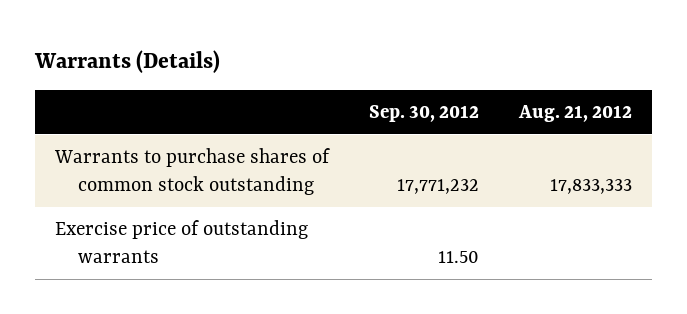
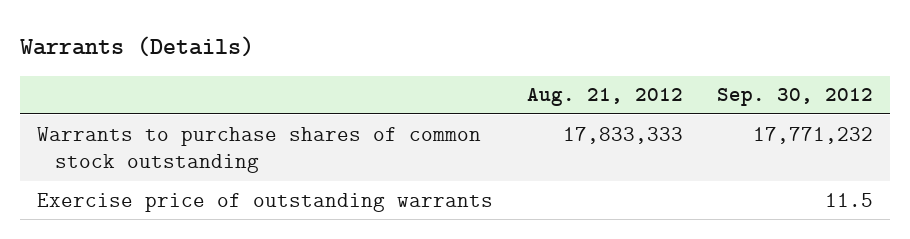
- | Sep. 30, 2012 | Aug. 21, 2012
+ | Aug. 21, 2012 | Sep. 30, 2012
- Exercise price of outstanding warrants | 11.50 |
+ Exercise price of outstanding warrants | | 11.5

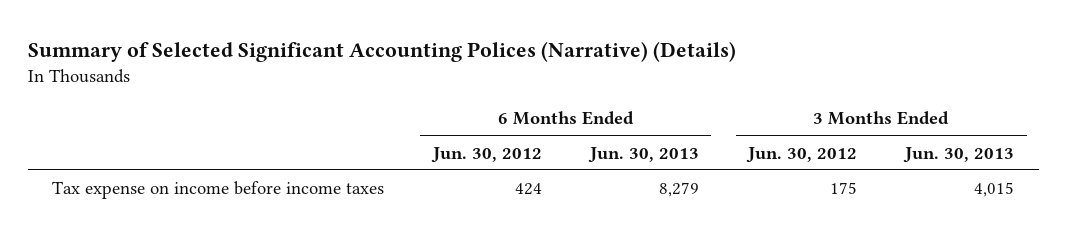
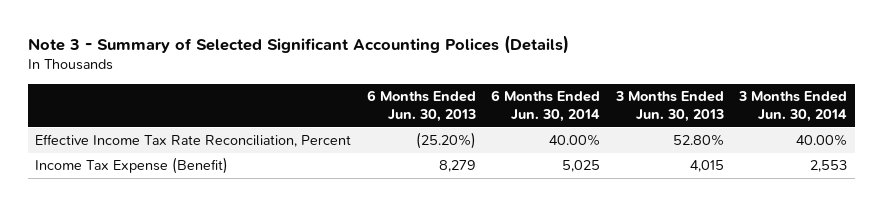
- Summary of Selected Significant Accounting Polices (Narrative) (Details)
+ Note 3 - Summary of Selected Significant Accounting Polices (Details)
- | 6 Months Ended Jun. 30, 2012 | 6 Months Ended Jun. 30, 2013 | 3 Months Ended Jun. 30, 2012 | 3 Months Ended Jun. 30, 2013
+ | 6 Months Ended Jun. 30, 2013 | 6 Months Ended Jun. 30, 2014 | 3 Months Ended Jun. 30, 2013 | 3 Months Ended Jun. 30, 2014
- Tax expense on income before income taxes | 424 | 8,279 | 175 | 4,015
+ Effective Income Tax Rate Reconciliation, Percent | (25.20%) | 40.00% | 52.80% | 40.00%
+ Income Tax Expense (Benefit) | 8,279 | 5,025 | 4,015 | 2,553

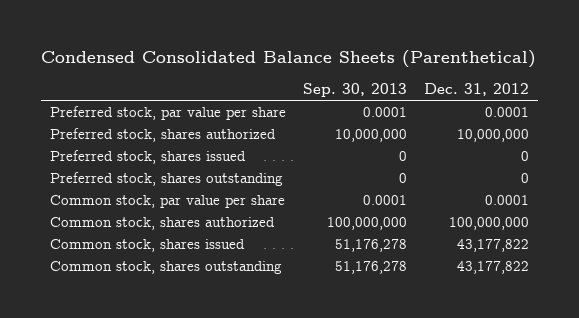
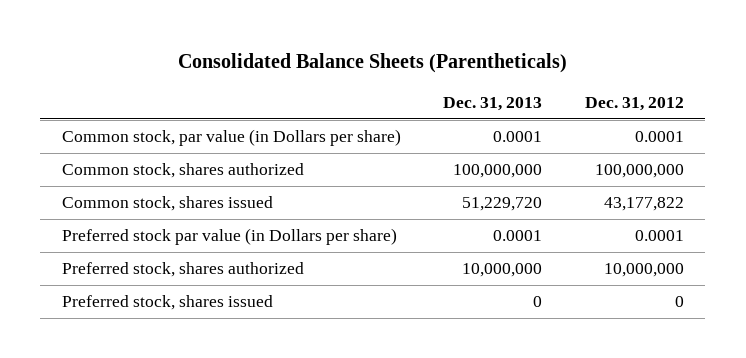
- Condensed Consolidated Balance Sheets (Parenthetical)
+ Consolidated Balance Sheets (Parentheticals)
- | Sep. 30, 2013 | Dec. 31, 2012
+ | Dec. 31, 2013 | Dec. 31, 2012
- Preferred stock, par value per share | 0.0001 | 0.0001
- Preferred stock, shares outstanding | 0 | 0
- Common stock, par value per share | 0.0001 | 0.0001
+ Common stock, par value (in Dollars per share) | 0.0001 | 0.0001
- Common stock, shares outstanding | 51,176,278 | 43,177,822
+ Preferred stock par value (in Dollars per share) | 0.0001 | 0.0001
moved down: Preferred stock, shares authorized | 10,000,000 | 10,000,000
moved down: Preferred stock, shares issued | 0 | 0

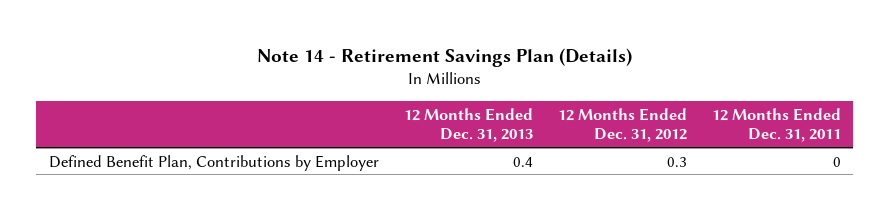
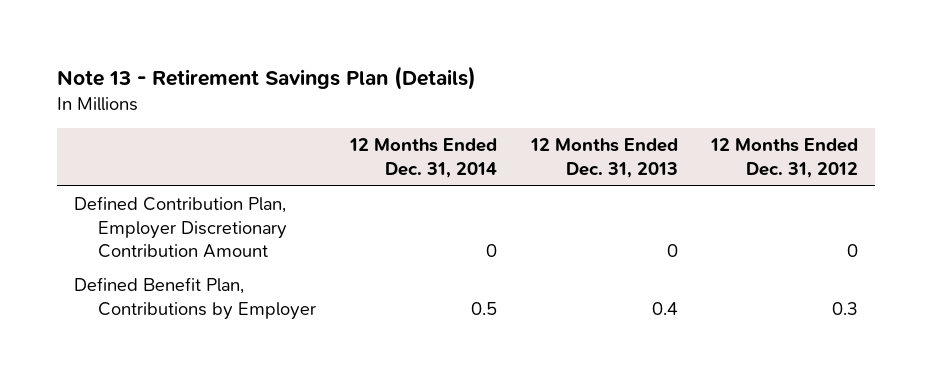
- Note 14 - Retirement Savings Plan (Details)
+ Note 13 - Retirement Savings Plan (Details)
- | 12 Months Ended Dec. 31, 2013 | 12 Months Ended Dec. 31, 2012 | 12 Months Ended Dec. 31, 2011
+ | 12 Months Ended Dec. 31, 2014 | 12 Months Ended Dec. 31, 2013 | 12 Months Ended Dec. 31, 2012
+ Defined Contribution Plan, Employer Discretionary Contribution Amount | 0 | 0 | 0

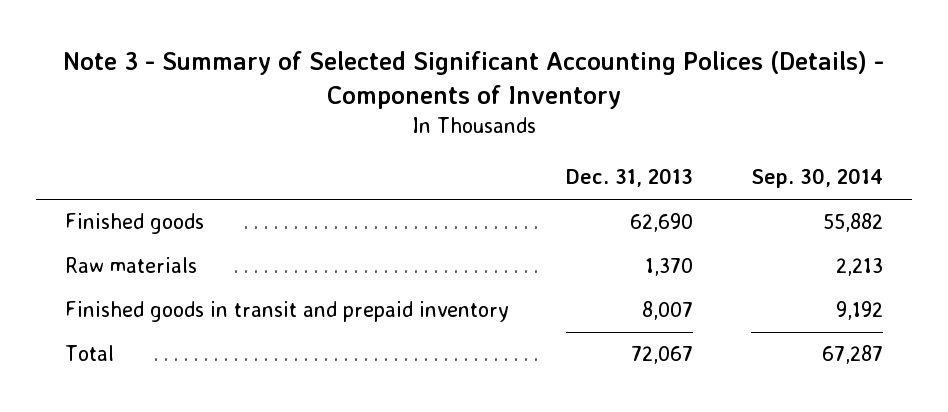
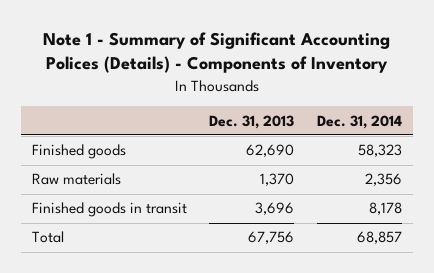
- Note 3 - Summary of Selected Significant Accounting Polices (Details) - Components of Inventory
+ Note 1 - Summary of Significant Accounting Polices (Details) - Components of Inventory
- | Dec. 31, 2013 | Sep. 30, 2014
+ | Dec. 31, 2013 | Dec. 31, 2014
- Finished goods in transit and prepaid inventory | 8,007 | 9,192
- Total | 72,067 | 67,287
+ Finished goods in transit | 3,696 | 8,178
+ Total | 67,756 | 68,857

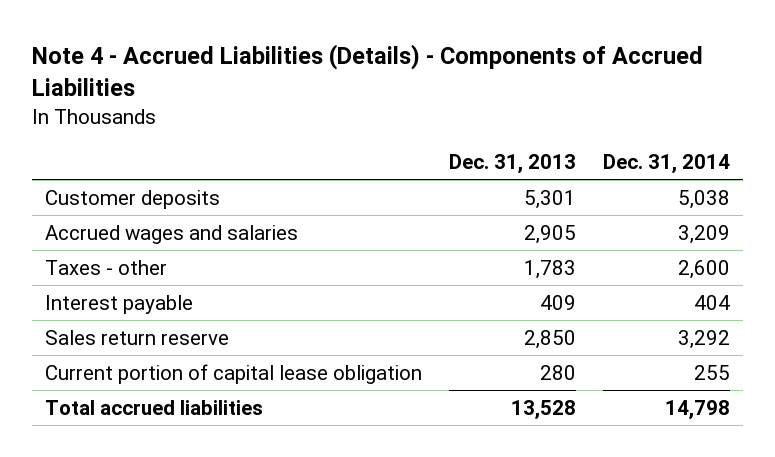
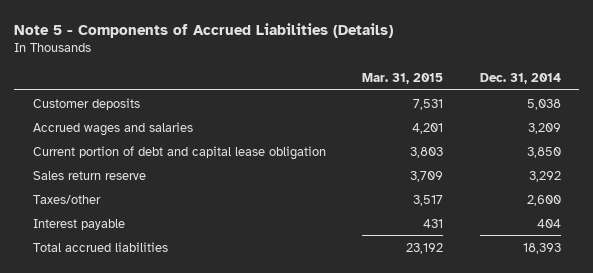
- Note 4 - Accrued Liabilities (Details) - Components of Accrued Liabilities
+ Note 5 - Components of Accrued Liabilities (Details)
- | Dec. 31, 2013 | Dec. 31, 2014
+ | Mar. 31, 2015 | Dec. 31, 2014
- Taxes - other | 1,783 | 2,600
+ Current portion of debt and capital lease obligation | 3,803 | 3,850
- Current portion of capital lease obligation | 280 | 255
- Total accrued liabilities | 13,528 | 14,798
+ Taxes/other | 3,517 | 2,600
moved down: Interest payable | 431 | 404
+ Total accrued liabilities | 23,192 | 18,393

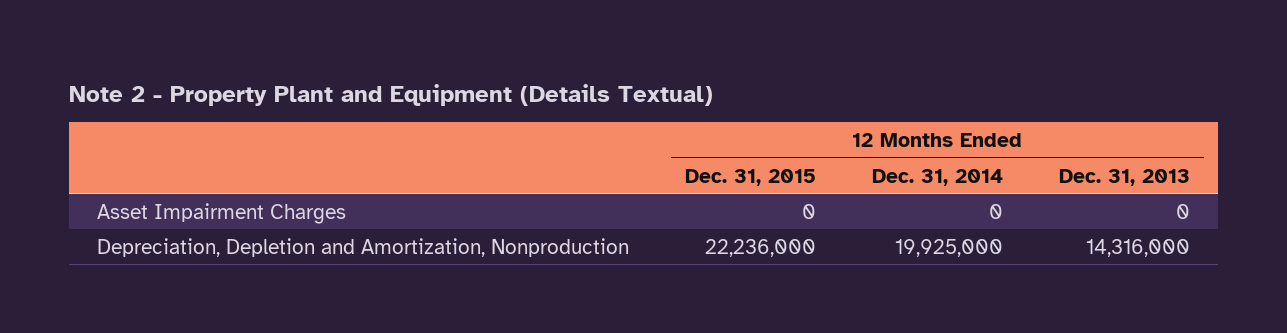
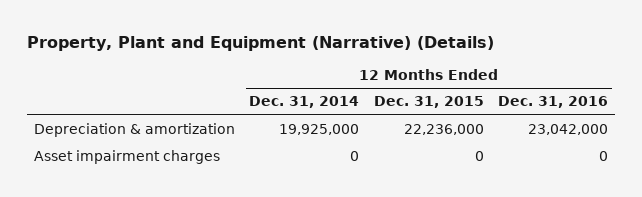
- Note 2 - Property Plant and Equipment (Details Textual)
+ Property, Plant and Equipment (Narrative) (Details)
- | 12 Months Ended Dec. 31, 2015 | 12 Months Ended Dec. 31, 2014 | 12 Months Ended Dec. 31, 2013
+ | 12 Months Ended Dec. 31, 2014 | 12 Months Ended Dec. 31, 2015 | 12 Months Ended Dec. 31, 2016
- Asset Impairment Charges | 0 | 0 | 0
- Depreciation, Depletion and Amortization, Nonproduction | 22,236,000 | 19,925,000 | 14,316,000
+ Depreciation & amortization | 19,925,000 | 22,236,000 | 23,042,000
+ Asset impairment charges | 0 | 0 | 0

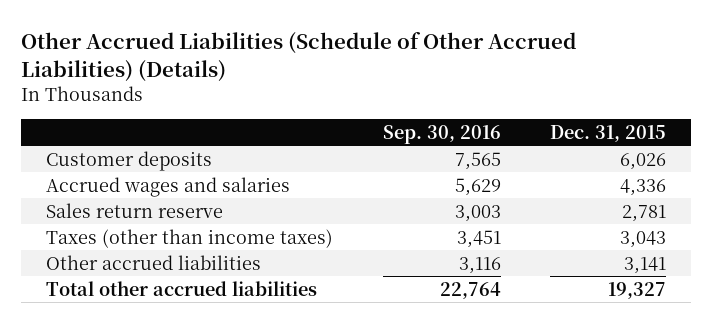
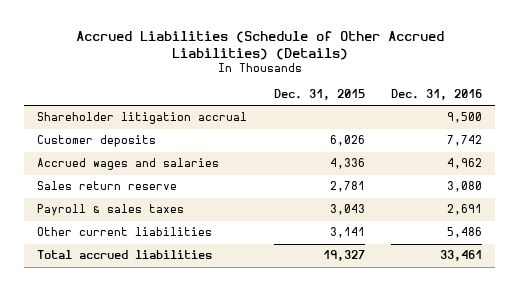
- Other Accrued Liabilities (Schedule of Other Accrued Liabilities) (Details)
+ Accrued Liabilities (Schedule of Other Accrued Liabilities) (Details)
- | Sep. 30, 2016 | Dec. 31, 2015
+ | Dec. 31, 2015 | Dec. 31, 2016
+ Shareholder litigation accrual | | 9,500
- Taxes (other than income taxes) | 3,451 | 3,043
- Other accrued liabilities | 3,116 | 3,141
- Total other accrued liabilities | 22,764 | 19,327
+ Payroll & sales taxes | 3,043 | 2,691
+ Other current liabilities | 3,141 | 5,486
+ Total accrued liabilities | 19,327 | 33,461

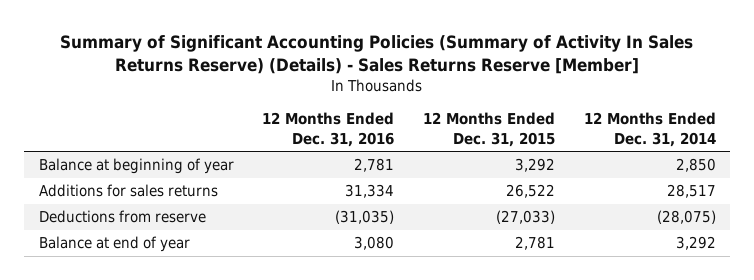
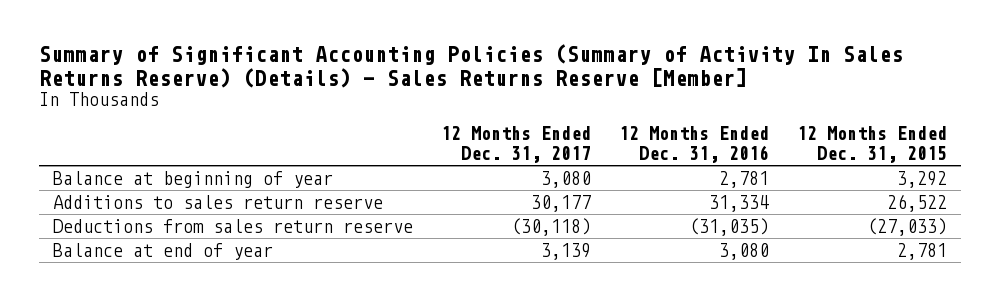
- | 12 Months Ended Dec. 31, 2016 | 12 Months Ended Dec. 31, 2015 | 12 Months Ended Dec. 31, 2014
+ | 12 Months Ended Dec. 31, 2017 | 12 Months Ended Dec. 31, 2016 | 12 Months Ended Dec. 31, 2015
- Additions for sales returns | 31,334 | 26,522 | 28,517
- Deductions from reserve | (31,035) | (27,033) | (28,075)
+ Additions to sales return reserve | 30,177 | 31,334 | 26,522
+ Deductions from sales return reserve | (30,118) | (31,035) | (27,033)

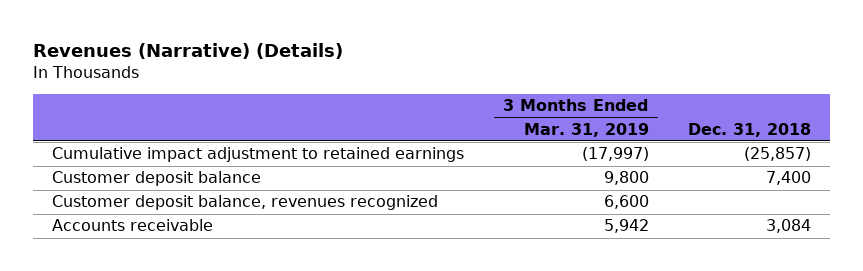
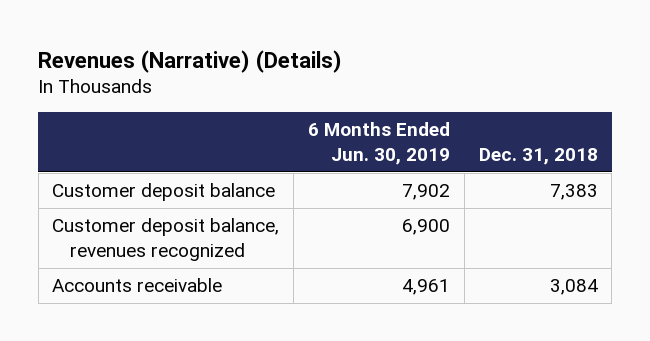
- | 3 Months Ended Mar. 31, 2019 | Dec. 31, 2018
+ | 6 Months Ended Jun. 30, 2019 | Dec. 31, 2018
- Cumulative impact adjustment to retained earnings | (17,997) | (25,857)
- Customer deposit balance | 9,800 | 7,400
+ Customer deposit balance | 7,902 | 7,383

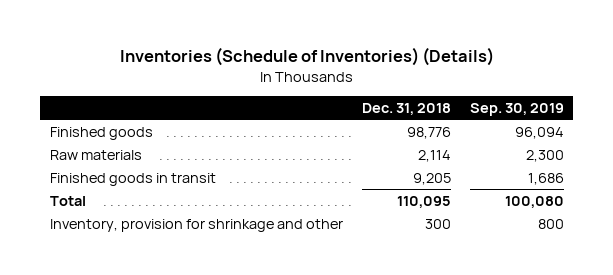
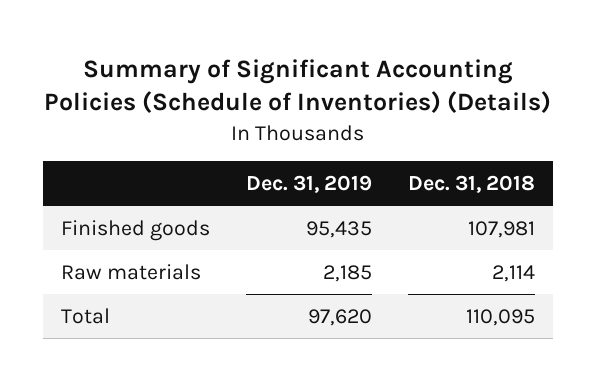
- Inventories (Schedule of Inventories) (Details)
+ Summary of Significant Accounting Policies (Schedule of Inventories) (Details)
- | Dec. 31, 2018 | Sep. 30, 2019
+ | Dec. 31, 2019 | Dec. 31, 2018
- Finished goods | 98,776 | 96,094
+ Finished goods | 95,435 | 107,981
- Finished goods in transit | 9,205 | 1,686
- Inventory, provision for shrinkage and other | 300 | 800

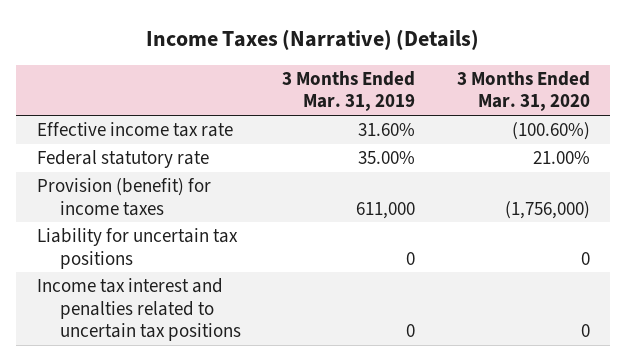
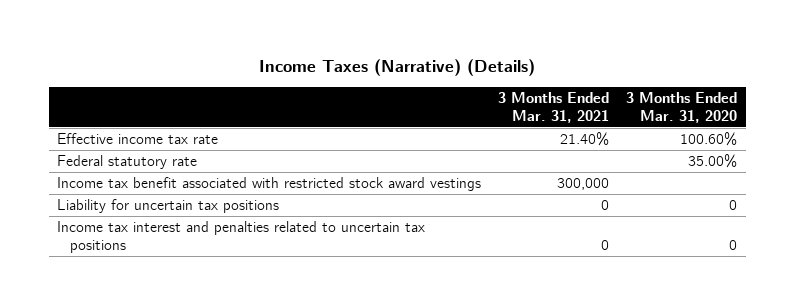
- | 3 Months Ended Mar. 31, 2019 | 3 Months Ended Mar. 31, 2020
+ | 3 Months Ended Mar. 31, 2021 | 3 Months Ended Mar. 31, 2020
- Effective income tax rate | 31.60% | (100.60%)
- Federal statutory rate | 35.00% | 21.00%
- Provision (benefit) for income taxes | 611,000 | (1,756,000)
+ Effective income tax rate | 21.40% | 100.60%
+ Federal statutory rate | | 35.00%
+ Income tax benefit associated with restricted stock award vestings | 300,000 |

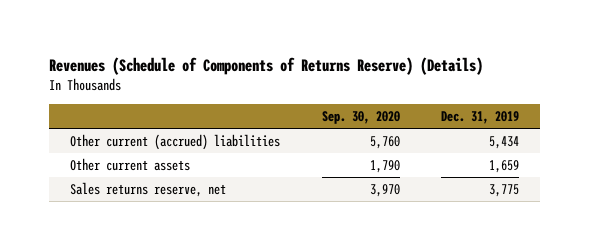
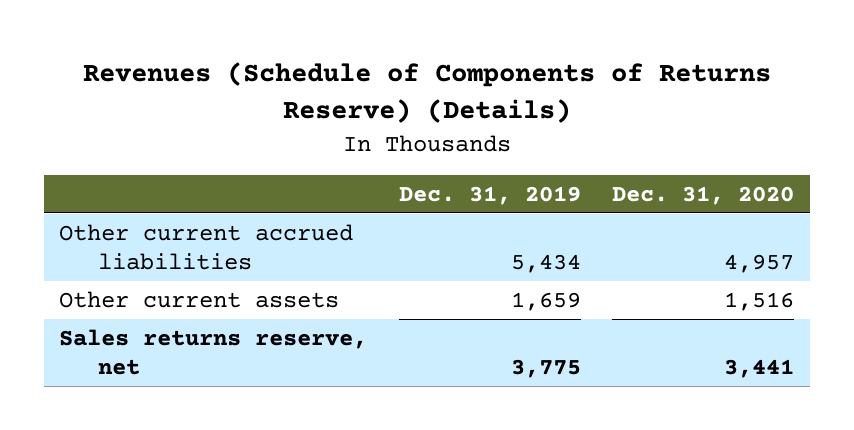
- | Sep. 30, 2020 | Dec. 31, 2019
+ | Dec. 31, 2019 | Dec. 31, 2020
- Other current (accrued) liabilities | 5,760 | 5,434
+ Other current accrued liabilities | 5,434 | 4,957

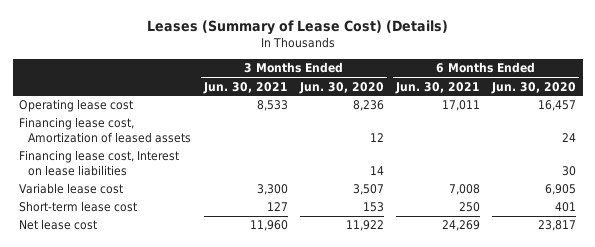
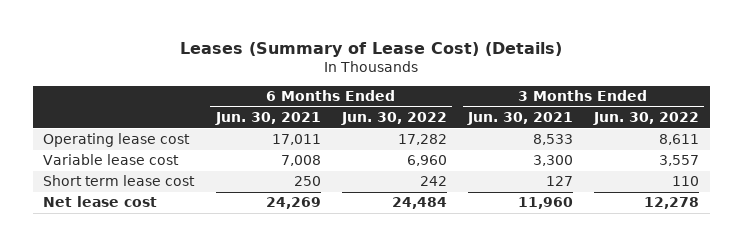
- | 3 Months Ended Jun. 30, 2021 | 3 Months Ended Jun. 30, 2020 | 6 Months Ended Jun. 30, 2021 | 6 Months Ended Jun. 30, 2020
+ | 6 Months Ended Jun. 30, 2021 | 6 Months Ended Jun. 30, 2022 | 3 Months Ended Jun. 30, 2021 | 3 Months Ended Jun. 30, 2022
- Financing lease cost, Amortization of leased assets | | 12 | | 24
- Financing lease cost, Interest on lease liabilities | | 14 | | 30
- Short-term lease cost | 127 | 153 | 250 | 401
+ Short term lease cost | 250 | 242 | 127 | 110

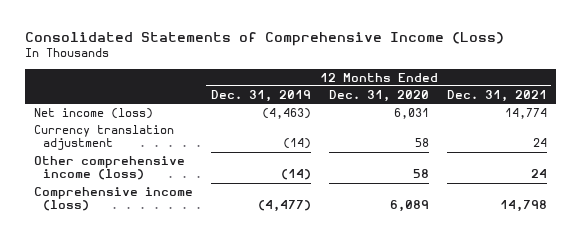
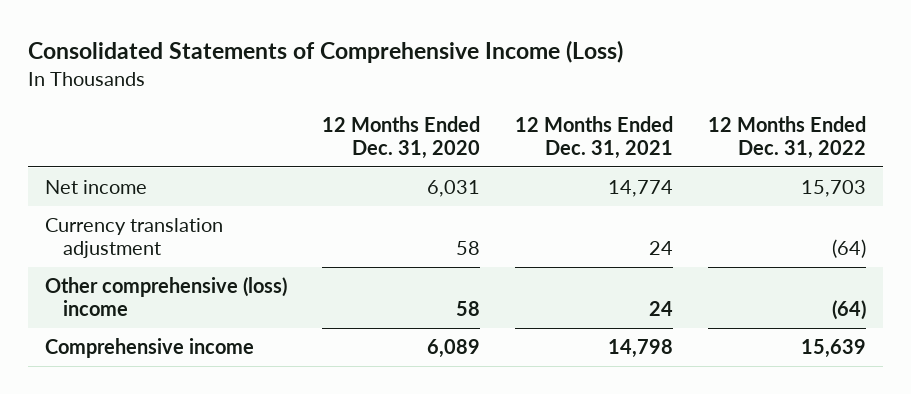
- | 12 Months Ended Dec. 31, 2019 | 12 Months Ended Dec. 31, 2020 | 12 Months Ended Dec. 31, 2021
+ | 12 Months Ended Dec. 31, 2020 | 12 Months Ended Dec. 31, 2021 | 12 Months Ended Dec. 31, 2022
- Net income (loss) | (4,463) | 6,031 | 14,774
+ Net income | 6,031 | 14,774 | 15,703
- Other comprehensive income (loss) | (14) | 58 | 24
- Comprehensive income (loss) | (4,477) | 6,089 | 14,798
+ Other comprehensive (loss) income | 58 | 24 | (64)
+ Comprehensive income | 6,089 | 14,798 | 15,639

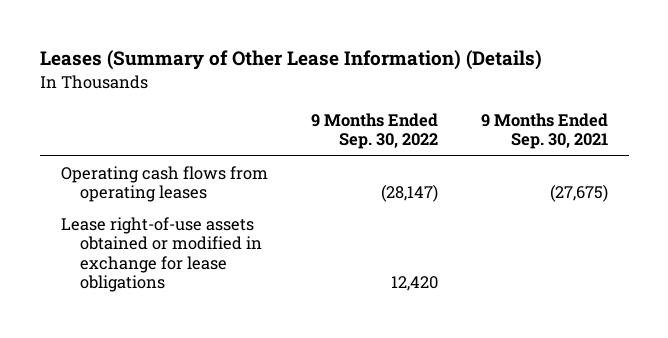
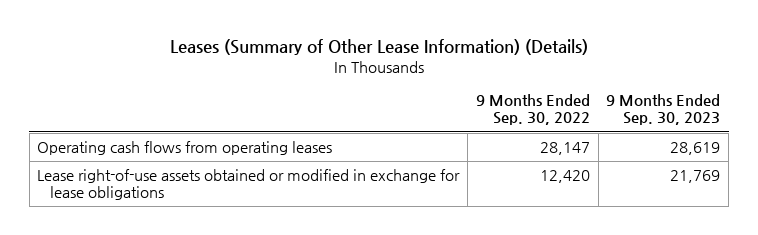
- | 9 Months Ended Sep. 30, 2022 | 9 Months Ended Sep. 30, 2021
+ | 9 Months Ended Sep. 30, 2022 | 9 Months Ended Sep. 30, 2023
- Operating cash flows from operating leases | (28,147) | (27,675)
+ Operating cash flows from operating leases | 28,147 | 28,619

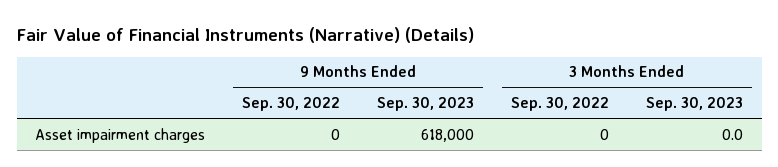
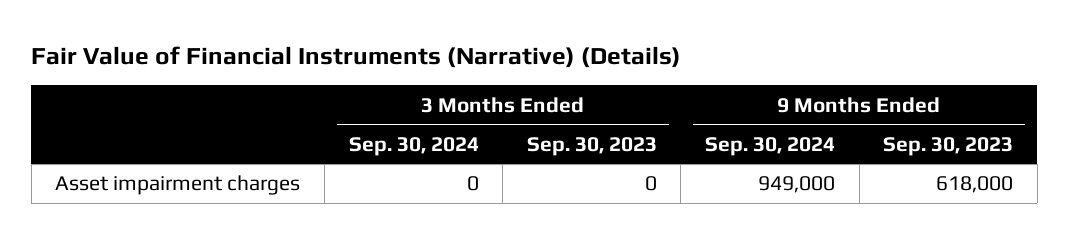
- | 9 Months Ended Sep. 30, 2022 | 9 Months Ended Sep. 30, 2023 | 3 Months Ended Sep. 30, 2022 | 3 Months Ended Sep. 30, 2023
+ | 3 Months Ended Sep. 30, 2024 | 3 Months Ended Sep. 30, 2023 | 9 Months Ended Sep. 30, 2024 | 9 Months Ended Sep. 30, 2023
- Asset impairment charges | 0 | 618,000 | 0 | 0.0
+ Asset impairment charges | 0 | 0 | 949,000 | 618,000

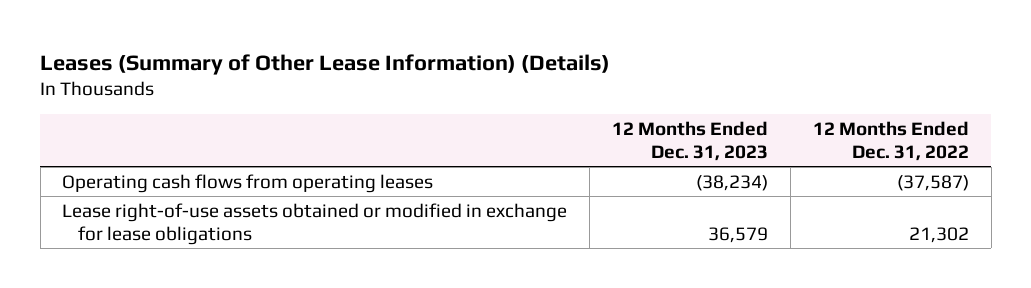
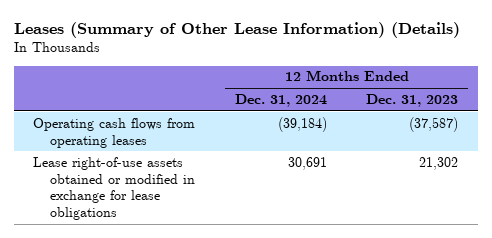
- | 12 Months Ended Dec. 31, 2023 | 12 Months Ended Dec. 31, 2022
+ | 12 Months Ended Dec. 31, 2024 | 12 Months Ended Dec. 31, 2023
- Operating cash flows from operating leases | (38,234) | (37,587)
- Lease right-of-use assets obtained or modified in exchange for lease obligations | 36,579 | 21,302
+ Operating cash flows from operating leases | (39,184) | (37,587)
+ Lease right-of-use assets obtained or modified in exchange for lease obligations | 30,691 | 21,302

